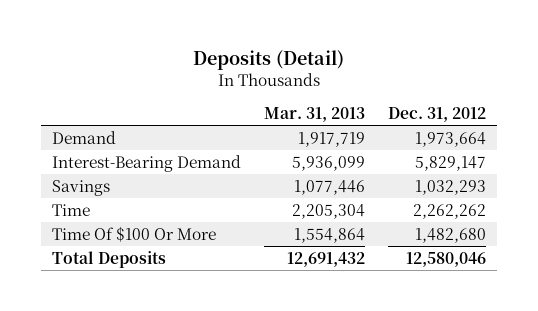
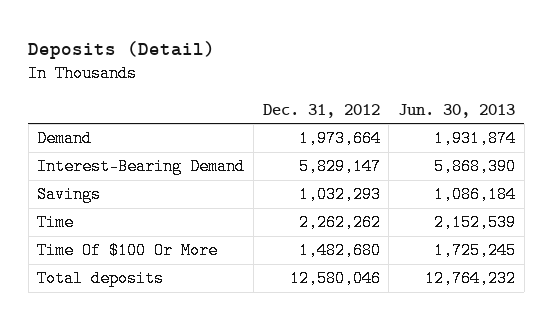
- | Mar. 31, 2013 | Dec. 31, 2012
+ | Dec. 31, 2012 | Jun. 30, 2013
- Total Deposits | 12,691,432 | 12,580,046
+ Total deposits | 12,580,046 | 12,764,232

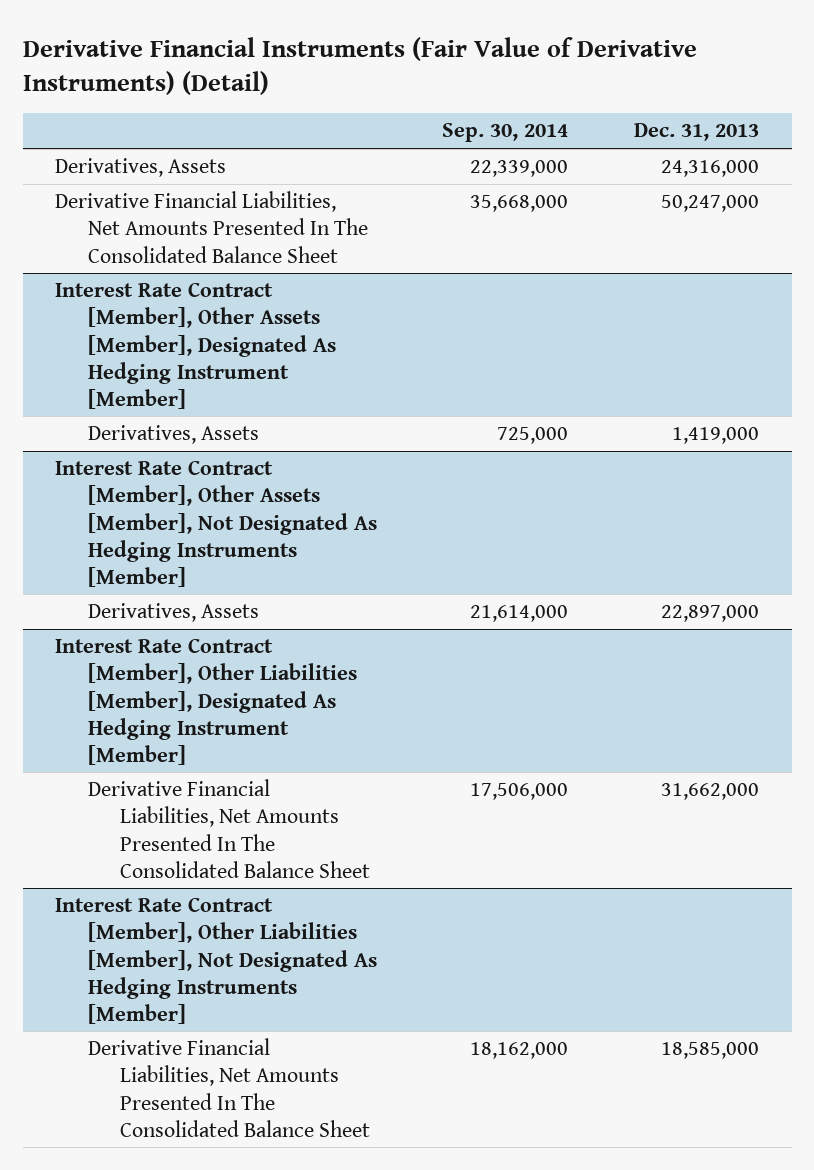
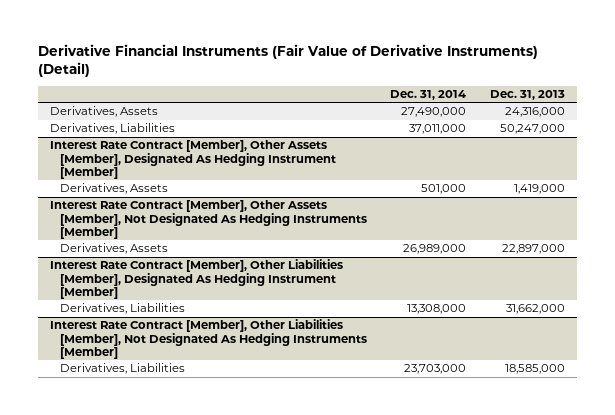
- | Sep. 30, 2014 | Dec. 31, 2013
+ | Dec. 31, 2014 | Dec. 31, 2013
- Derivative Financial Liabilities, Net Amounts Presented In The Consolidated Balance Sheet | 35,668,000 | 50,247,000
+ Derivatives, Liabilities | 37,011,000 | 50,247,000
@ Interest Rate Contract [Member], Other Liabilities [Member], Designated As Hedging Instrument [Member]
- Derivative Financial Liabilities, Net Amounts Presented In The Consolidated Balance Sheet | 17,506,000 | 31,662,000
+ Derivatives, Liabilities | 13,308,000 | 31,662,000
@ Interest Rate Contract [Member], Other Liabilities [Member], Not Designated As Hedging Instruments [Member]
- Derivative Financial Liabilities, Net Amounts Presented In The Consolidated Balance Sheet | 18,162,000 | 18,585,000
+ Derivatives, Liabilities | 23,703,000 | 18,585,000

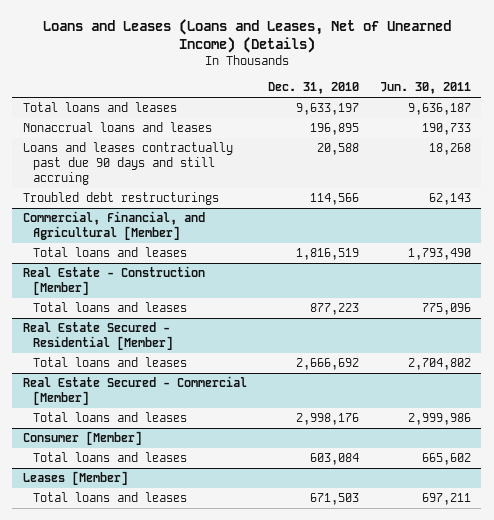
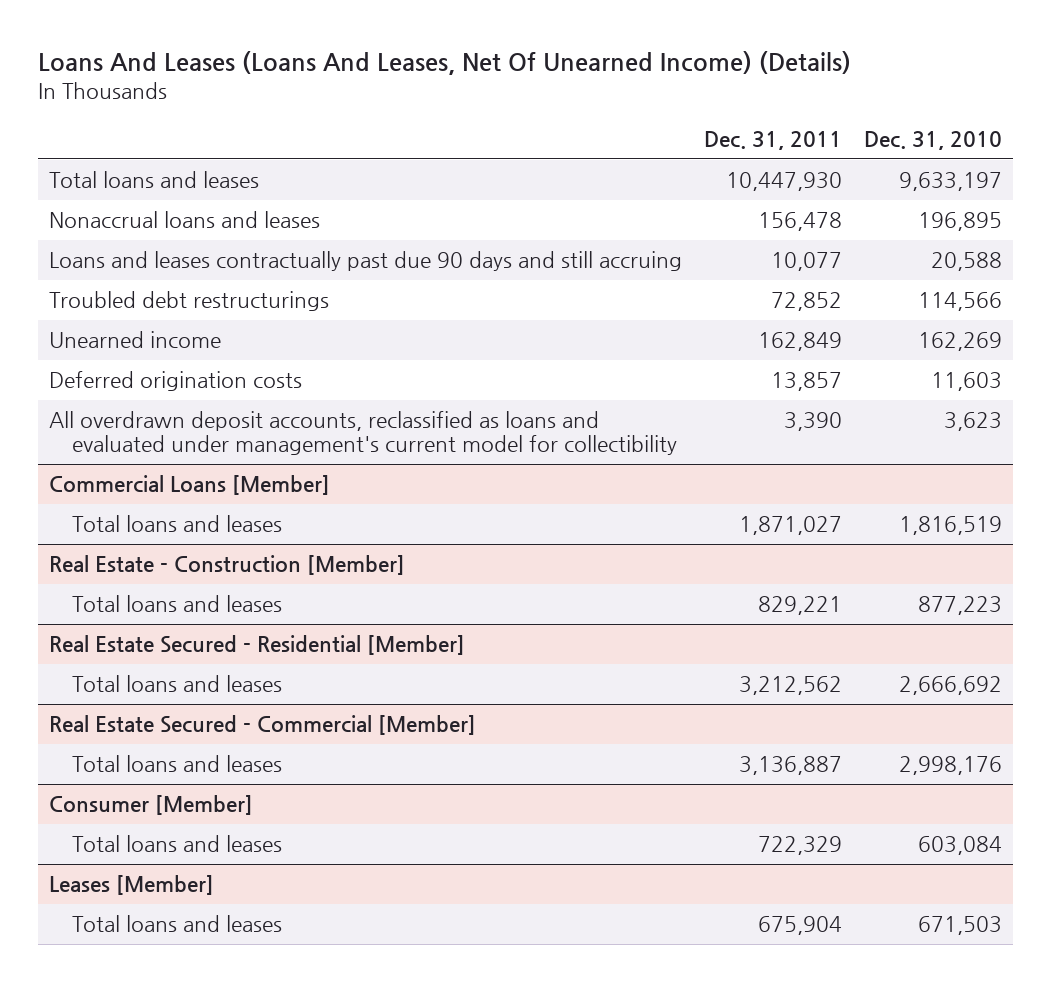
- Loans and Leases (Loans and Leases, Net of Unearned Income) (Details)
+ Loans And Leases (Loans And Leases, Net Of Unearned Income) (Details)
- | Dec. 31, 2010 | Jun. 30, 2011
+ | Dec. 31, 2011 | Dec. 31, 2010
- Commercial, Financial, and Agricultural [Member]
+ Unearned income | 162,849 | 162,269
+ Deferred origination costs | 13,857 | 11,603
+ All overdrawn deposit accounts, reclassified as loans and evaluated under management's current model for collectibility | 3,390 | 3,623
+ Commercial Loans [Member]

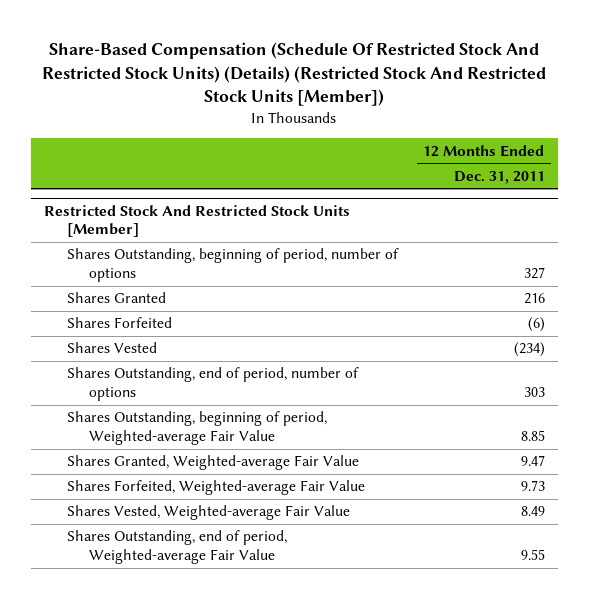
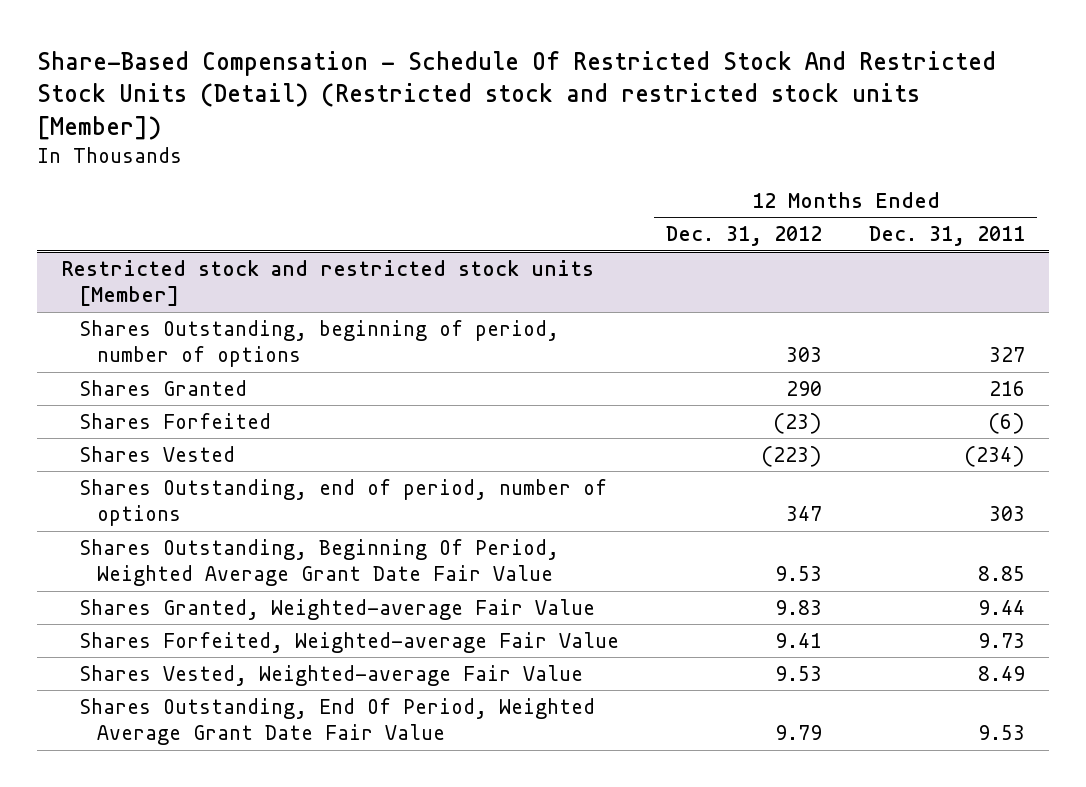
- Share-Based Compensation (Schedule Of Restricted Stock And Restricted Stock Units) (Details) (Restricted Stock And Restricted Stock Units [Member])
+ Share-Based Compensation - Schedule Of Restricted Stock And Restricted Stock Units (Detail) (Restricted stock and restricted stock units [Member])
- | 12 Months Ended Dec. 31, 2011
+ | 12 Months Ended Dec. 31, 2012 | 12 Months Ended Dec. 31, 2011
- Restricted Stock And Restricted Stock Units [Member]
+ Restricted stock and restricted stock units [Member]
- Shares Outstanding, beginning of period, Weighted-average Fair Value | 8.85
- Shares Granted, Weighted-average Fair Value | 9.47
+ Shares Outstanding, Beginning Of Period, Weighted Average Grant Date Fair Value | 9.53 | 8.85
+ Shares Granted, Weighted-average Fair Value | 9.83 | 9.44
- Shares Outstanding, end of period, Weighted-average Fair Value | 9.55
+ Shares Outstanding, End Of Period, Weighted Average Grant Date Fair Value | 9.79 | 9.53

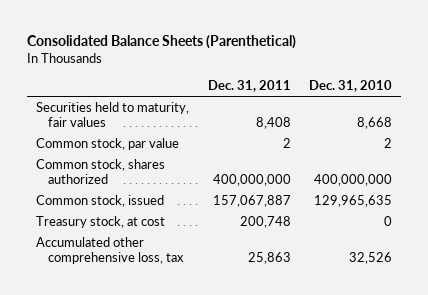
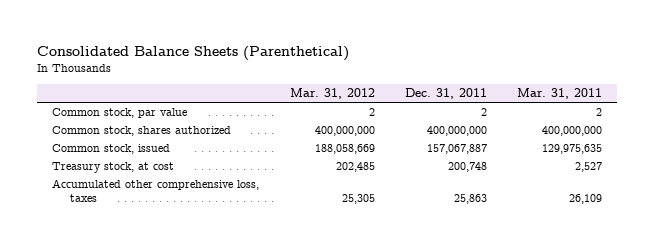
- | Dec. 31, 2011 | Dec. 31, 2010
+ | Mar. 31, 2012 | Dec. 31, 2011 | Mar. 31, 2011
- Securities held to maturity, fair values | 8,408 | 8,668
- Accumulated other comprehensive loss, tax | 25,863 | 32,526
+ Accumulated other comprehensive loss, taxes | 25,305 | 25,863 | 26,109

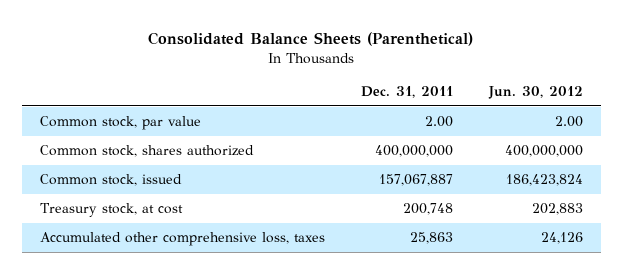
- | Mar. 31, 2012 | Dec. 31, 2011 | Mar. 31, 2011
+ | Dec. 31, 2011 | Jun. 30, 2012
- Common stock, par value | 2 | 2 | 2
+ Common stock, par value | 2.00 | 2.00

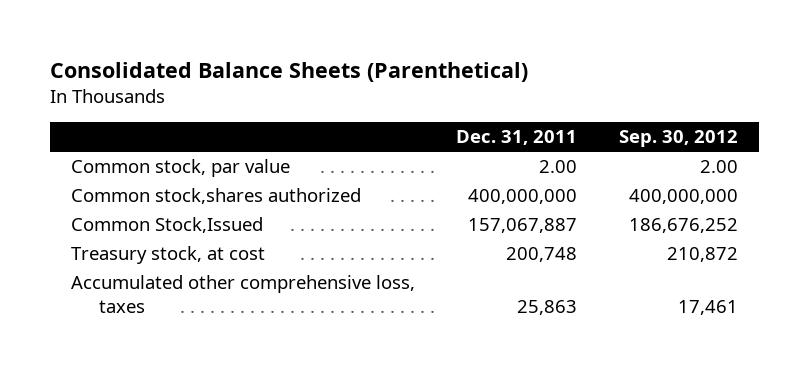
- | Dec. 31, 2011 | Jun. 30, 2012
+ | Dec. 31, 2011 | Sep. 30, 2012
- Common stock, shares authorized | 400,000,000 | 400,000,000
- Common stock, issued | 157,067,887 | 186,423,824
+ Common stock,shares authorized | 400,000,000 | 400,000,000
+ Common Stock,Issued | 157,067,887 | 186,676,252

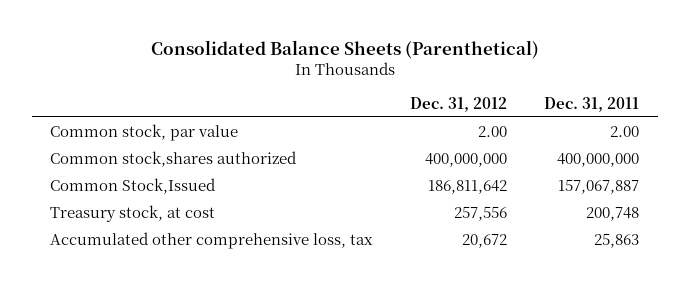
- | Dec. 31, 2011 | Sep. 30, 2012
+ | Dec. 31, 2012 | Dec. 31, 2011
- Accumulated other comprehensive loss, taxes | 25,863 | 17,461
+ Accumulated other comprehensive loss, tax | 20,672 | 25,863

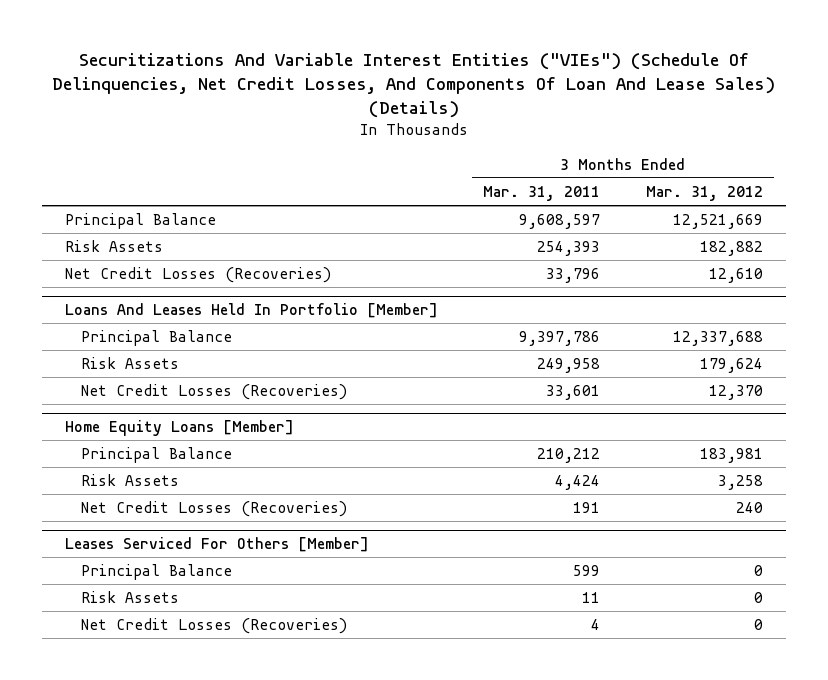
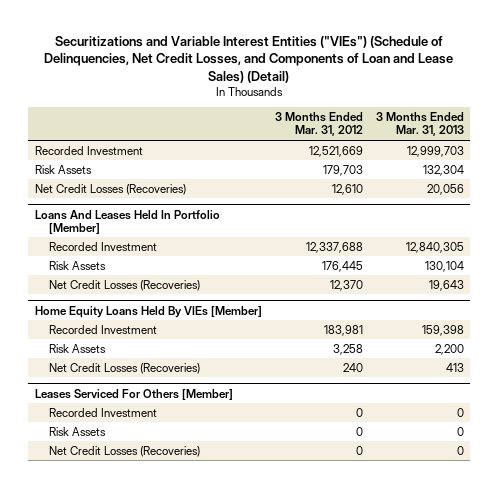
- Securitizations And Variable Interest Entities ("VIEs") (Schedule Of Delinquencies, Net Credit Losses, And Components Of Loan And Lease Sales) (Details)
+ Securitizations and Variable Interest Entities ("VIEs") (Schedule of Delinquencies, Net Credit Losses, and Components of Loan and Lease Sales) (Detail)
- | 3 Months Ended Mar. 31, 2011 | 3 Months Ended Mar. 31, 2012
+ | 3 Months Ended Mar. 31, 2012 | 3 Months Ended Mar. 31, 2013
- Principal Balance | 9,608,597 | 12,521,669
- Risk Assets | 254,393 | 182,882
+ Recorded Investment | 12,521,669 | 12,999,703
+ Risk Assets | 179,703 | 132,304
@ Loans And Leases Held In Portfolio [Member]
- Principal Balance | 9,397,786 | 12,337,688
- Risk Assets | 249,958 | 179,624
+ Recorded Investment | 12,337,688 | 12,840,305
+ Risk Assets | 176,445 | 130,104
- Home Equity Loans [Member]
- Principal Balance | 210,212 | 183,981
+ Home Equity Loans Held By VIEs [Member]
+ Recorded Investment | 183,981 | 159,398
@ Leases Serviced For Others [Member]
- Principal Balance | 599 | 0
+ Recorded Investment | 0 | 0

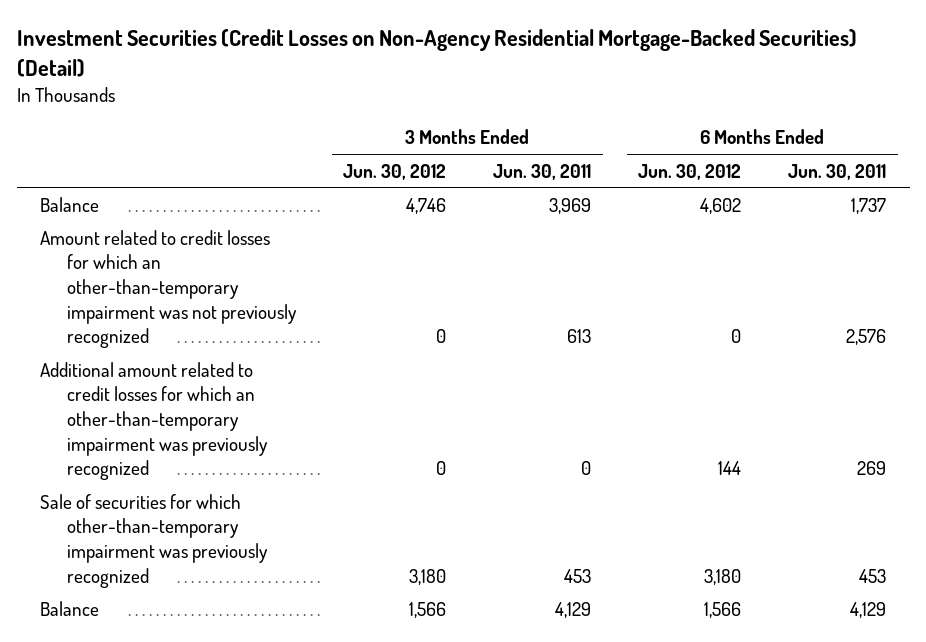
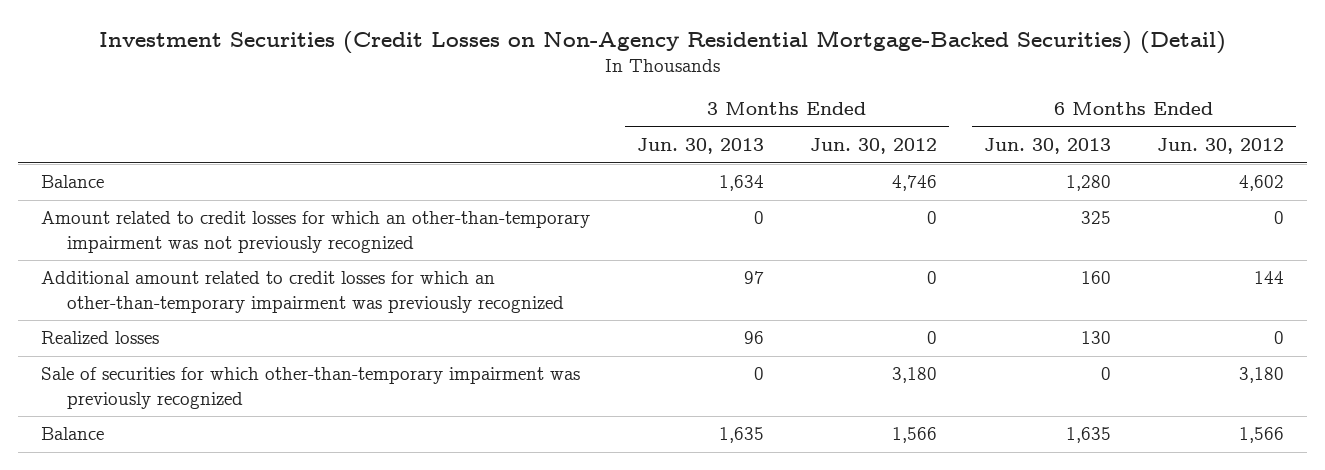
- | 3 Months Ended Jun. 30, 2012 | 3 Months Ended Jun. 30, 2011 | 6 Months Ended Jun. 30, 2012 | 6 Months Ended Jun. 30, 2011
+ | 3 Months Ended Jun. 30, 2013 | 3 Months Ended Jun. 30, 2012 | 6 Months Ended Jun. 30, 2013 | 6 Months Ended Jun. 30, 2012
+ Realized losses | 96 | 0 | 130 | 0

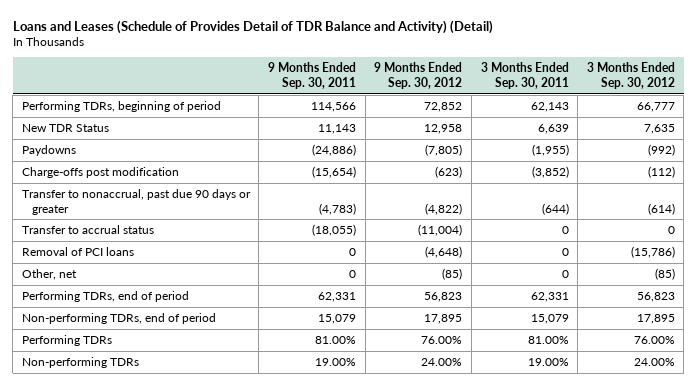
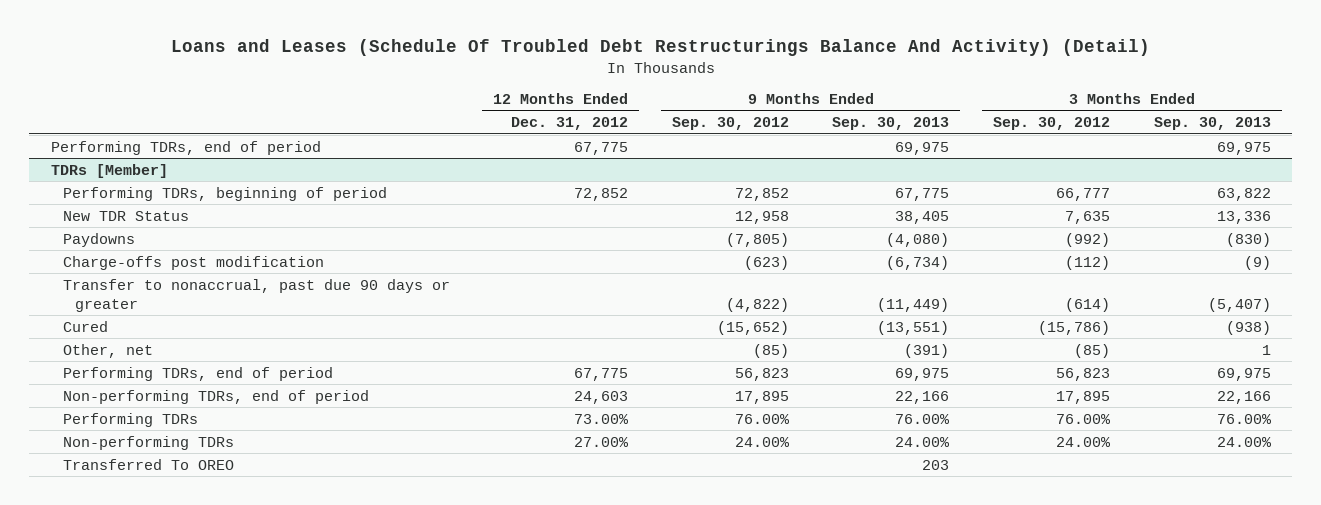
- Loans and Leases (Schedule of Provides Detail of TDR Balance and Activity) (Detail)
+ Loans and Leases (Schedule Of Troubled Debt Restructurings Balance And Activity) (Detail)
- | 9 Months Ended Sep. 30, 2011 | 9 Months Ended Sep. 30, 2012 | 3 Months Ended Sep. 30, 2011 | 3 Months Ended Sep. 30, 2012
+ | 12 Months Ended Dec. 31, 2012 | 9 Months Ended Sep. 30, 2012 | 9 Months Ended Sep. 30, 2013 | 3 Months Ended Sep. 30, 2012 | 3 Months Ended Sep. 30, 2013
+ Performing TDRs, end of period | 67,775 | | 69,975 | | 69,975
+ TDRs [Member]
- Transfer to accrual status | (18,055) | (11,004) | 0 | 0
- Removal of PCI loans | 0 | (4,648) | 0 | (15,786)
+ Cured | | (15,652) | (13,551) | (15,786) | (938)
+ Transferred To OREO | | | 203 | |

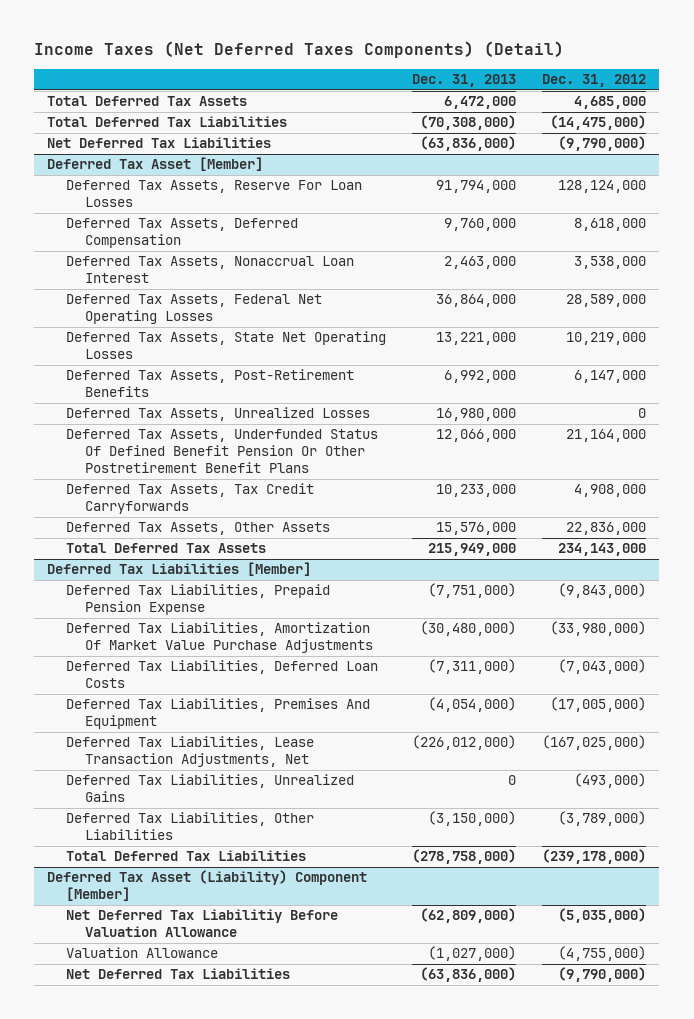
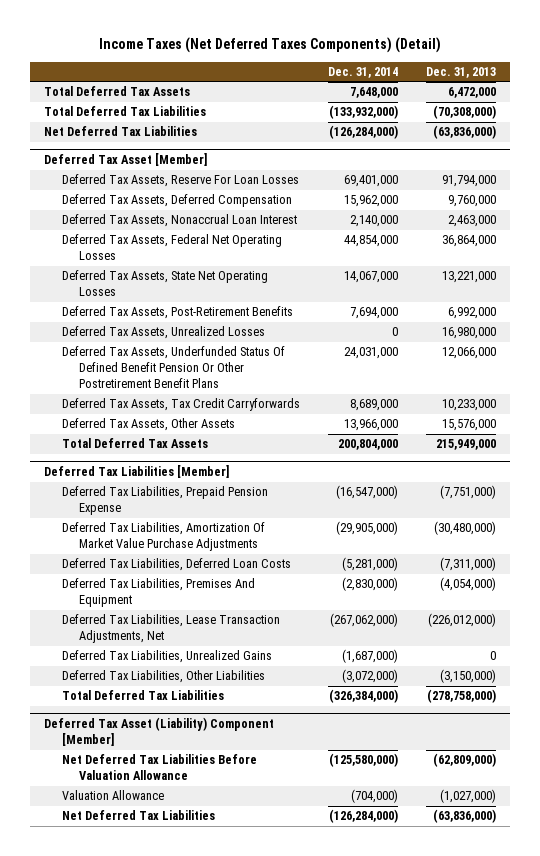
- | Dec. 31, 2013 | Dec. 31, 2012
+ | Dec. 31, 2014 | Dec. 31, 2013
@ Deferred Tax Asset (Liability) Component [Member]
- Net Deferred Tax Liabilitiy Before Valuation Allowance | (62,809,000) | (5,035,000)
+ Net Deferred Tax Liabilities Before Valuation Allowance | (125,580,000) | (62,809,000)

